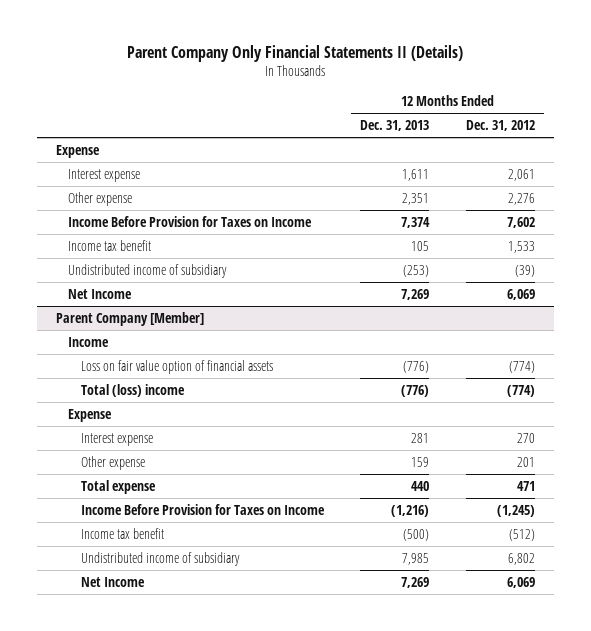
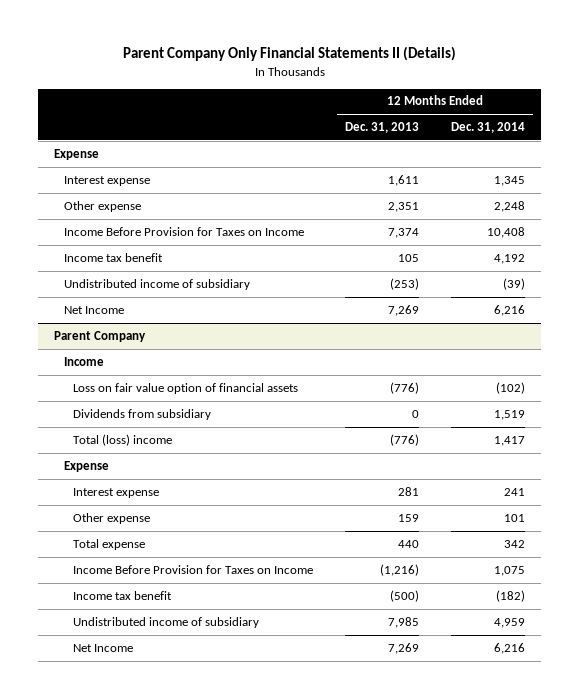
- | 12 Months Ended Dec. 31, 2013 | 12 Months Ended Dec. 31, 2012
+ | 12 Months Ended Dec. 31, 2013 | 12 Months Ended Dec. 31, 2014
- Parent Company [Member]
+ Parent Company
+ Dividends from subsidiary | 0 | 1,519

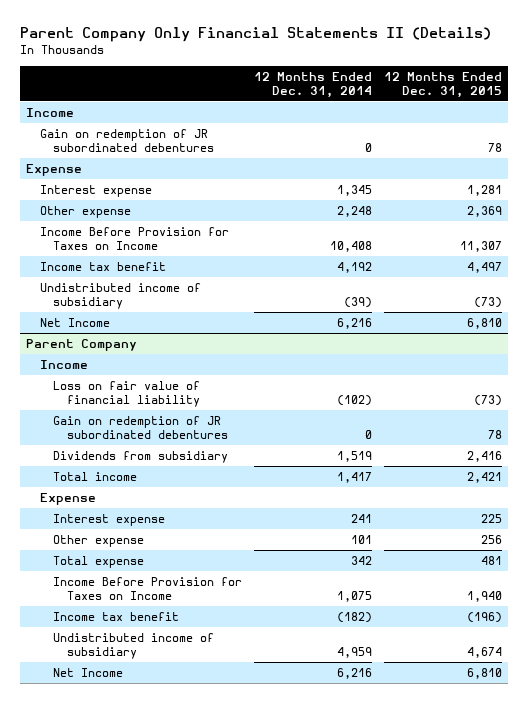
- | 12 Months Ended Dec. 31, 2013 | 12 Months Ended Dec. 31, 2014
+ | 12 Months Ended Dec. 31, 2014 | 12 Months Ended Dec. 31, 2015
+ Income
+ Gain on redemption of JR subordinated debentures | 0 | 78
@ Parent Company
- Loss on fair value option of financial assets | (776) | (102)
+ Loss on fair value of financial liability | (102) | (73)
+ Gain on redemption of JR subordinated debentures | 0 | 78
- Total (loss) income | (776) | 1,417
+ Total income | 1,417 | 2,421

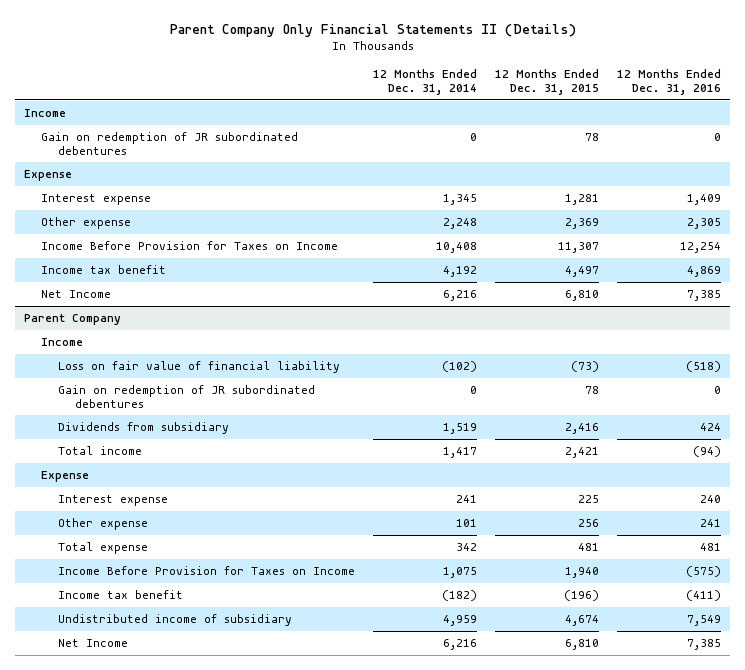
- | 12 Months Ended Dec. 31, 2014 | 12 Months Ended Dec. 31, 2015
+ | 12 Months Ended Dec. 31, 2014 | 12 Months Ended Dec. 31, 2015 | 12 Months Ended Dec. 31, 2016
- Undistributed income of subsidiary | (39) | (73)

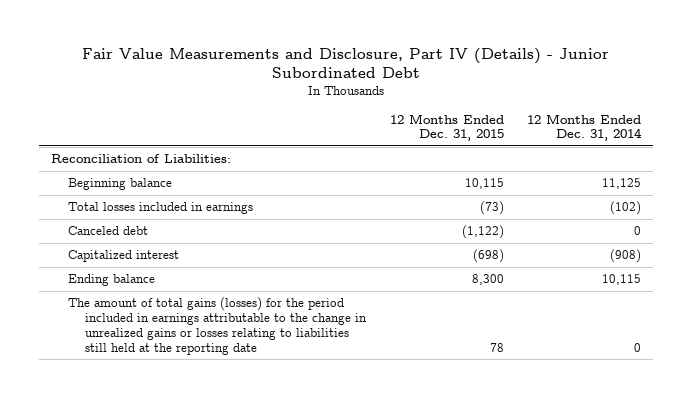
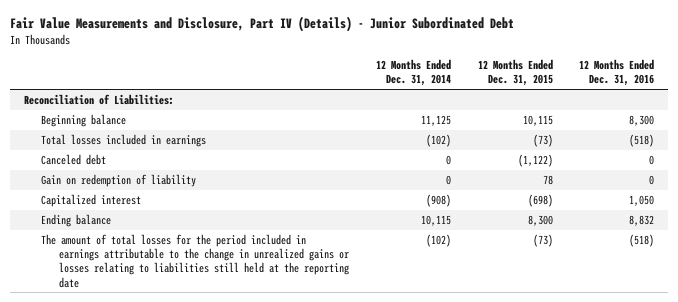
- | 12 Months Ended Dec. 31, 2015 | 12 Months Ended Dec. 31, 2014
+ | 12 Months Ended Dec. 31, 2014 | 12 Months Ended Dec. 31, 2015 | 12 Months Ended Dec. 31, 2016
+ Gain on redemption of liability | 0 | 78 | 0
- The amount of total gains (losses) for the period included in earnings attributable to the change in unrealized gains or losses relating to liabilities still held at the reporting date | 78 | 0
+ The amount of total losses for the period included in earnings attributable to the change in unrealized gains or losses relating to liabilities still held at the reporting date | (102) | (73) | (518)

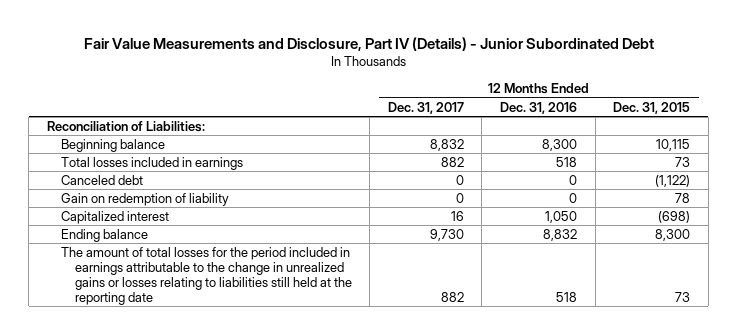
- | 12 Months Ended Dec. 31, 2014 | 12 Months Ended Dec. 31, 2015 | 12 Months Ended Dec. 31, 2016
+ | 12 Months Ended Dec. 31, 2017 | 12 Months Ended Dec. 31, 2016 | 12 Months Ended Dec. 31, 2015
- Total losses included in earnings | (102) | (73) | (518)
+ Total losses included in earnings | 882 | 518 | 73
- The amount of total losses for the period included in earnings attributable to the change in unrealized gains or losses relating to liabilities still held at the reporting date | (102) | (73) | (518)
+ The amount of total losses for the period included in earnings attributable to the change in unrealized gains or losses relating to liabilities still held at the reporting date | 882 | 518 | 73

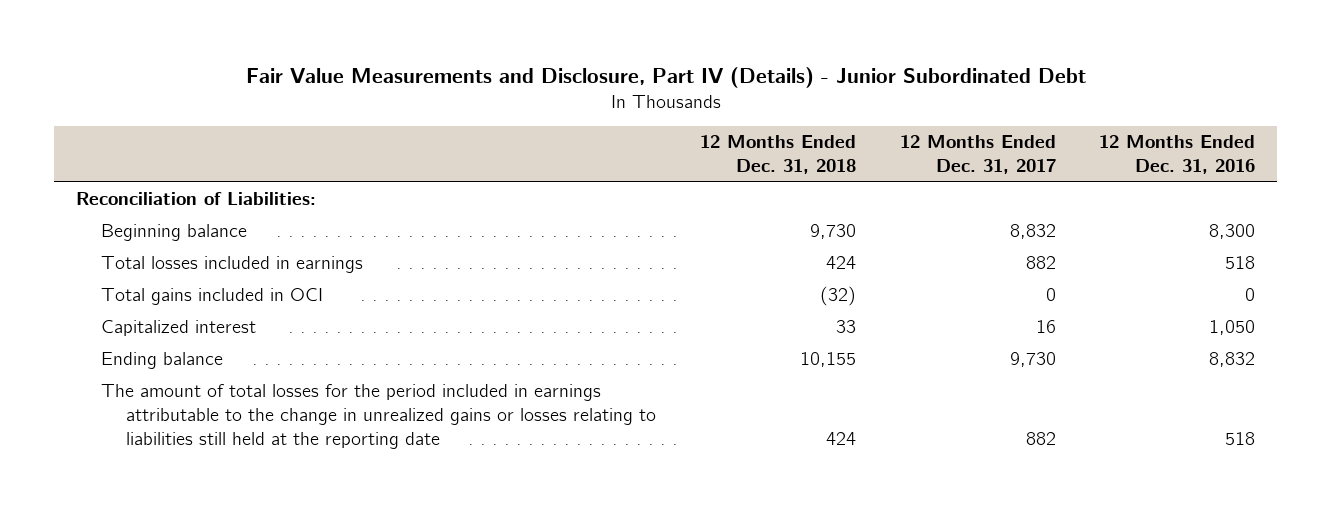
- | 12 Months Ended Dec. 31, 2017 | 12 Months Ended Dec. 31, 2016 | 12 Months Ended Dec. 31, 2015
+ | 12 Months Ended Dec. 31, 2018 | 12 Months Ended Dec. 31, 2017 | 12 Months Ended Dec. 31, 2016
- Canceled debt | 0 | 0 | (1,122)
- Gain on redemption of liability | 0 | 0 | 78
+ Total gains included in OCI | (32) | 0 | 0

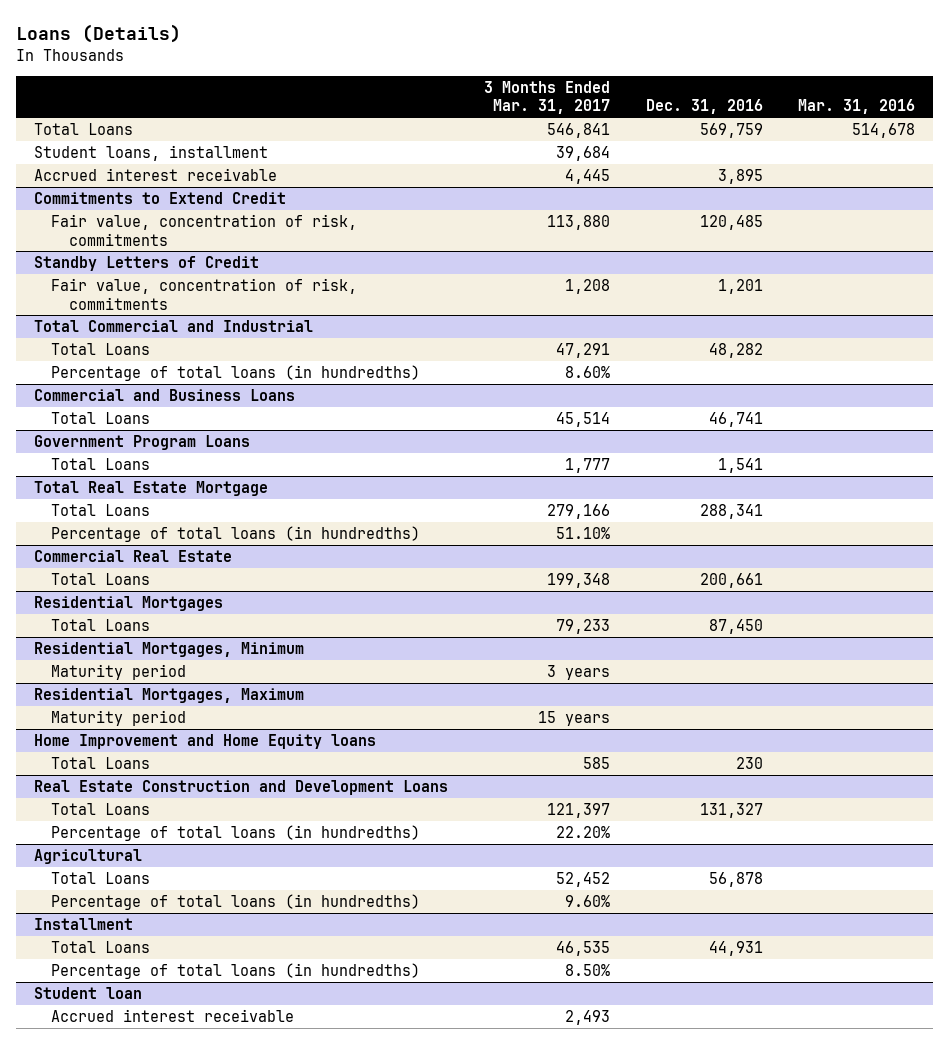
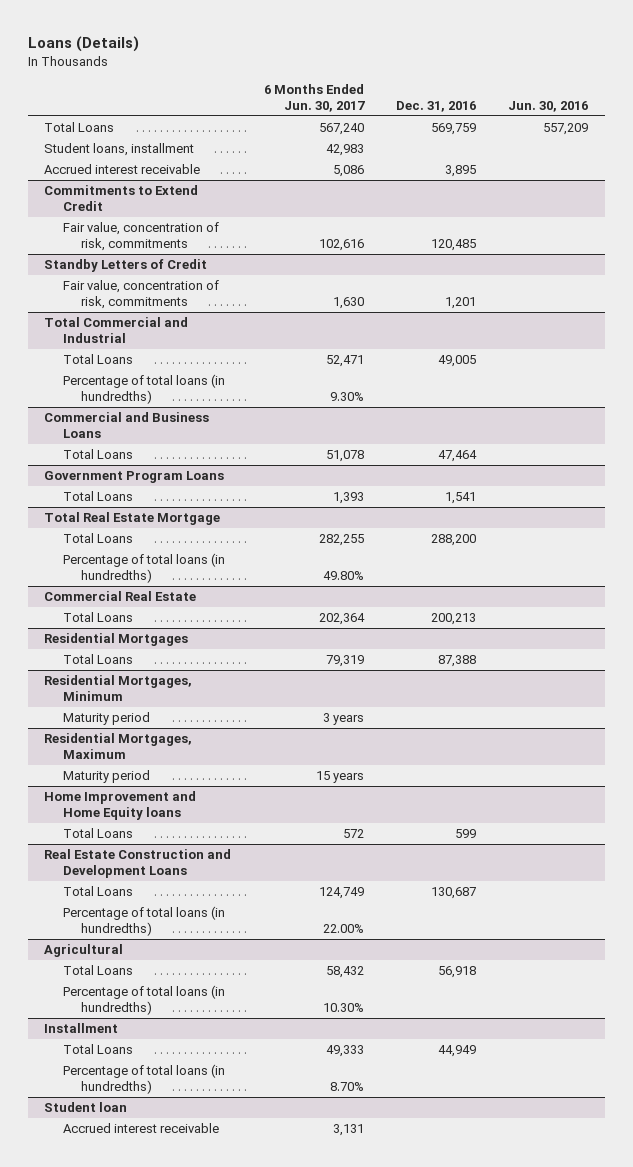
- | 3 Months Ended Mar. 31, 2017 | Dec. 31, 2016 | Mar. 31, 2016
+ | 6 Months Ended Jun. 30, 2017 | Dec. 31, 2016 | Jun. 30, 2016
@ Total Commercial and Industrial
- Total Loans | 47,291 | 48,282 |
+ Total Loans | 52,471 | 49,005 |
@ Commercial and Business Loans
- Total Loans | 45,514 | 46,741 |
+ Total Loans | 51,078 | 47,464 |
@ Total Real Estate Mortgage
- Total Loans | 279,166 | 288,341 |
+ Total Loans | 282,255 | 288,200 |
@ Commercial Real Estate
- Total Loans | 199,348 | 200,661 |
+ Total Loans | 202,364 | 200,213 |
@ Residential Mortgages
- Total Loans | 79,233 | 87,450 |
+ Total Loans | 79,319 | 87,388 |
@ Home Improvement and Home Equity loans
- Total Loans | 585 | 230 |
+ Total Loans | 572 | 599 |
@ Real Estate Construction and Development Loans
- Total Loans | 121,397 | 131,327 |
+ Total Loans | 124,749 | 130,687 |
@ Agricultural
- Total Loans | 52,452 | 56,878 |
+ Total Loans | 58,432 | 56,918 |
@ Installment
- Total Loans | 46,535 | 44,931 |
+ Total Loans | 49,333 | 44,949 |

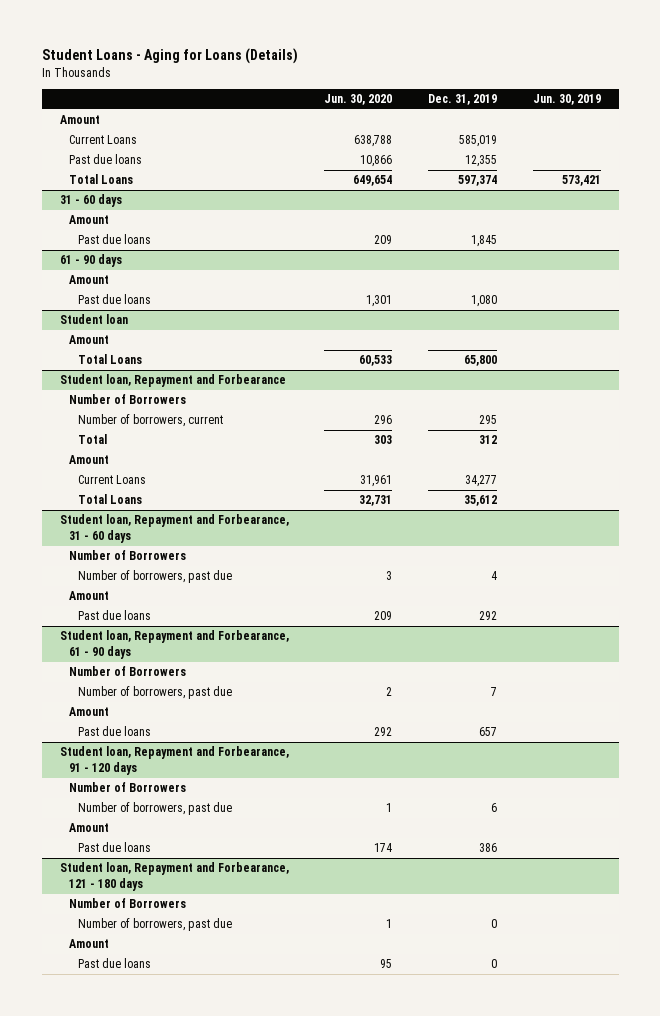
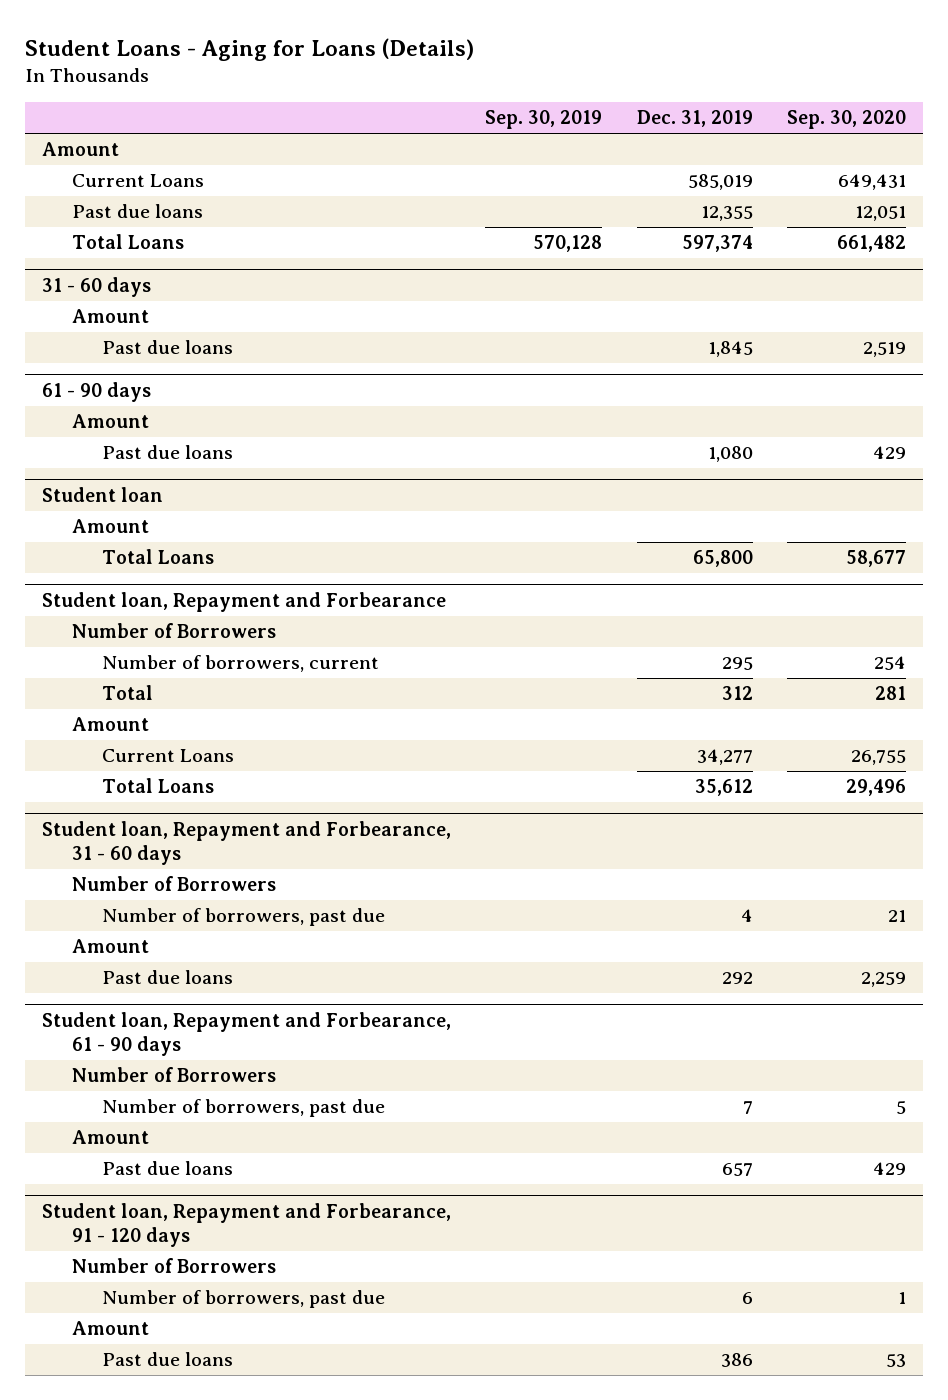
- | Jun. 30, 2020 | Dec. 31, 2019 | Jun. 30, 2019
+ | Sep. 30, 2019 | Dec. 31, 2019 | Sep. 30, 2020
- Student loan, Repayment and Forbearance, 121 - 180 days
- Number of Borrowers
- Number of borrowers, past due | 1 | 0 |
- Amount
- Past due loans | 95 | 0 |

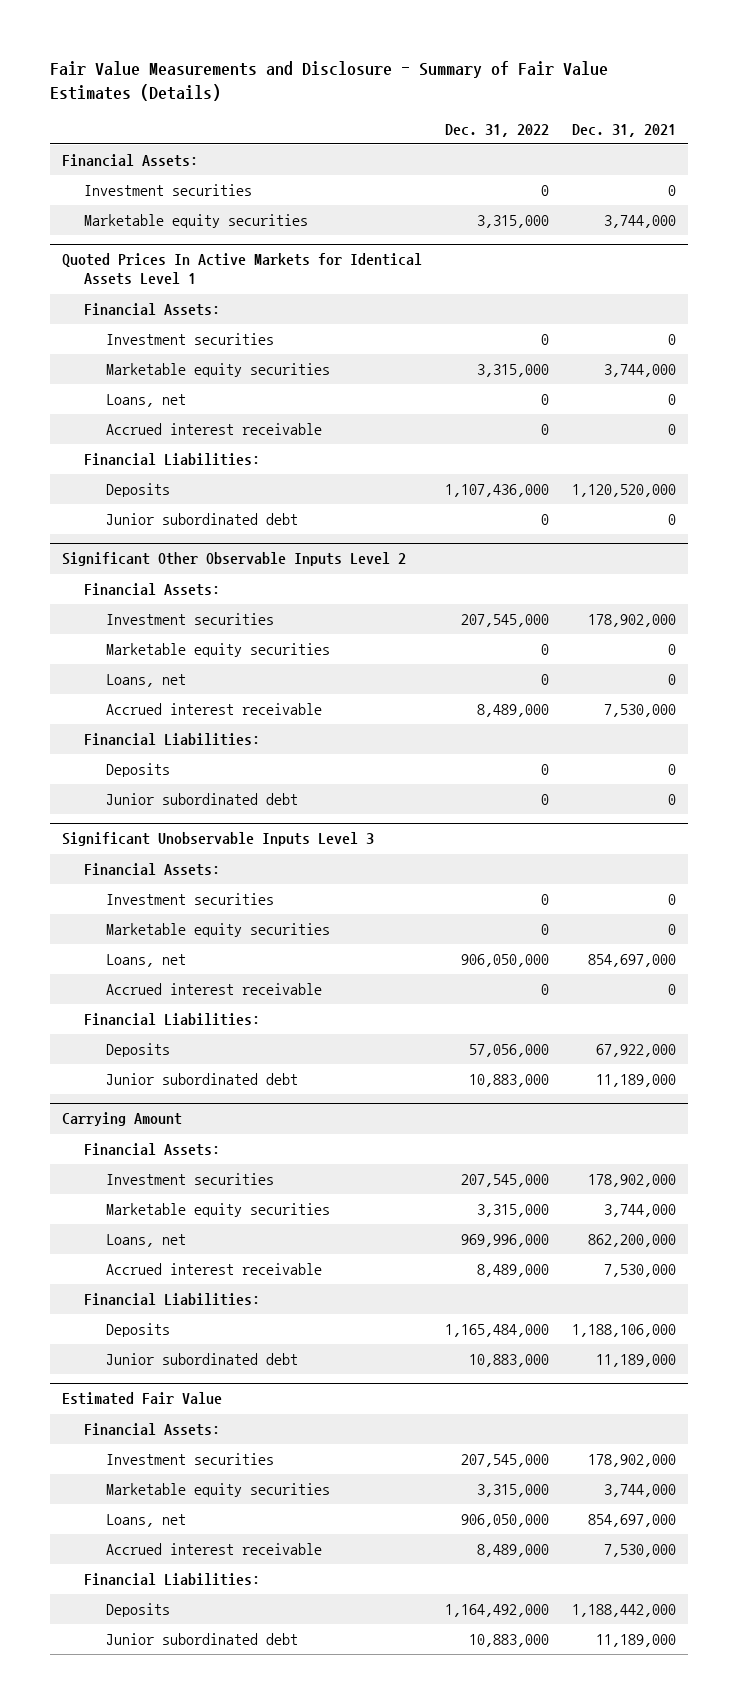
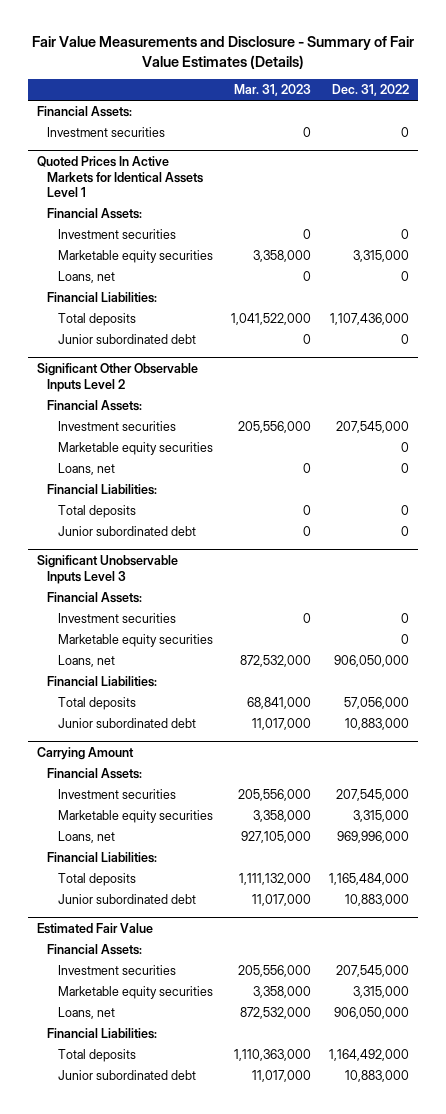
- | Dec. 31, 2022 | Dec. 31, 2021
+ | Mar. 31, 2023 | Dec. 31, 2022
- Marketable equity securities | 3,315,000 | 3,744,000
@ Quoted Prices In Active Markets for Identical Assets Level 1
- Accrued interest receivable | 0 | 0
- Deposits | 1,107,436,000 | 1,120,520,000
+ Total deposits | 1,041,522,000 | 1,107,436,000
@ Significant Other Observable Inputs Level 2
- Accrued interest receivable | 8,489,000 | 7,530,000
- Deposits | 0 | 0
+ Total deposits | 0 | 0
@ Significant Unobservable Inputs Level 3
- Accrued interest receivable | 0 | 0
- Deposits | 57,056,000 | 67,922,000
+ Total deposits | 68,841,000 | 57,056,000
@ Carrying Amount
- Accrued interest receivable | 8,489,000 | 7,530,000
- Deposits | 1,165,484,000 | 1,188,106,000
+ Total deposits | 1,111,132,000 | 1,165,484,000
@ Estimated Fair Value
- Accrued interest receivable | 8,489,000 | 7,530,000
- Deposits | 1,164,492,000 | 1,188,442,000
+ Total deposits | 1,110,363,000 | 1,164,492,000

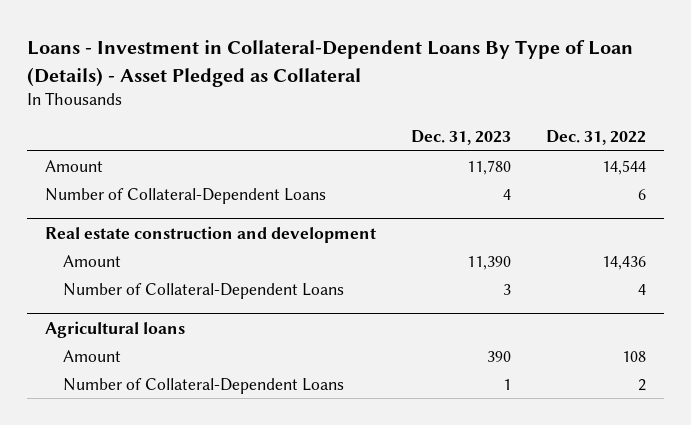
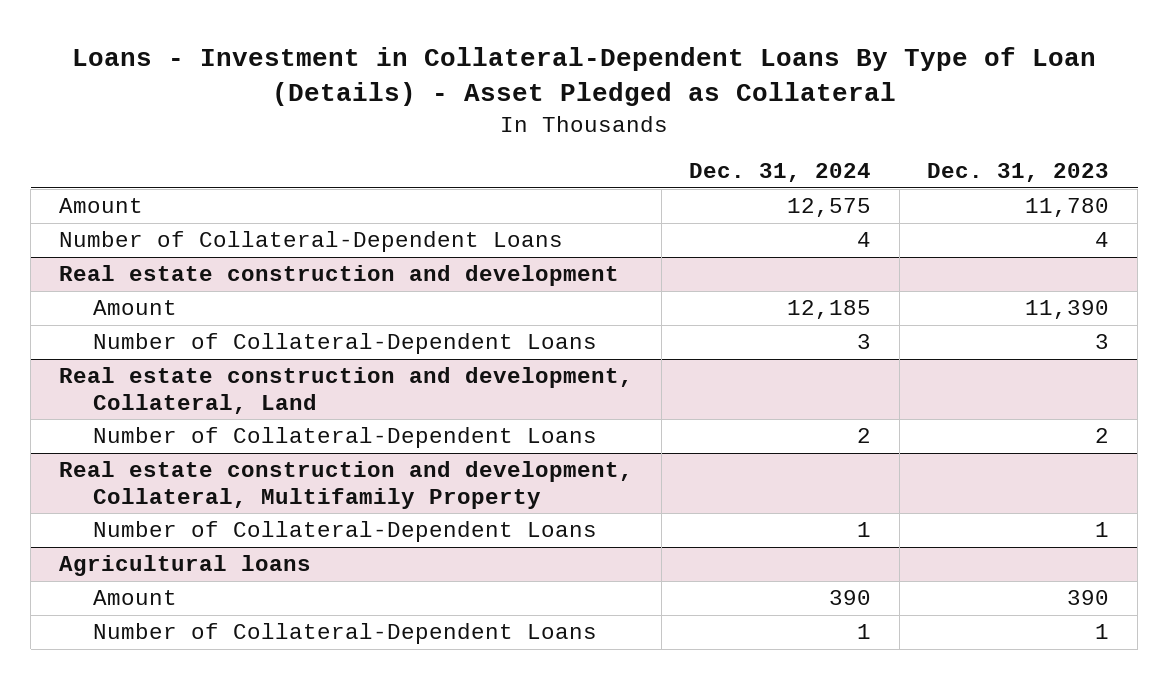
- | Dec. 31, 2023 | Dec. 31, 2022
+ | Dec. 31, 2024 | Dec. 31, 2023
+ Real estate construction and development, Collateral, Land
+ Number of Collateral-Dependent Loans | 2 | 2
+ Real estate construction and development, Collateral, Multifamily Property
+ Number of Collateral-Dependent Loans | 1 | 1

